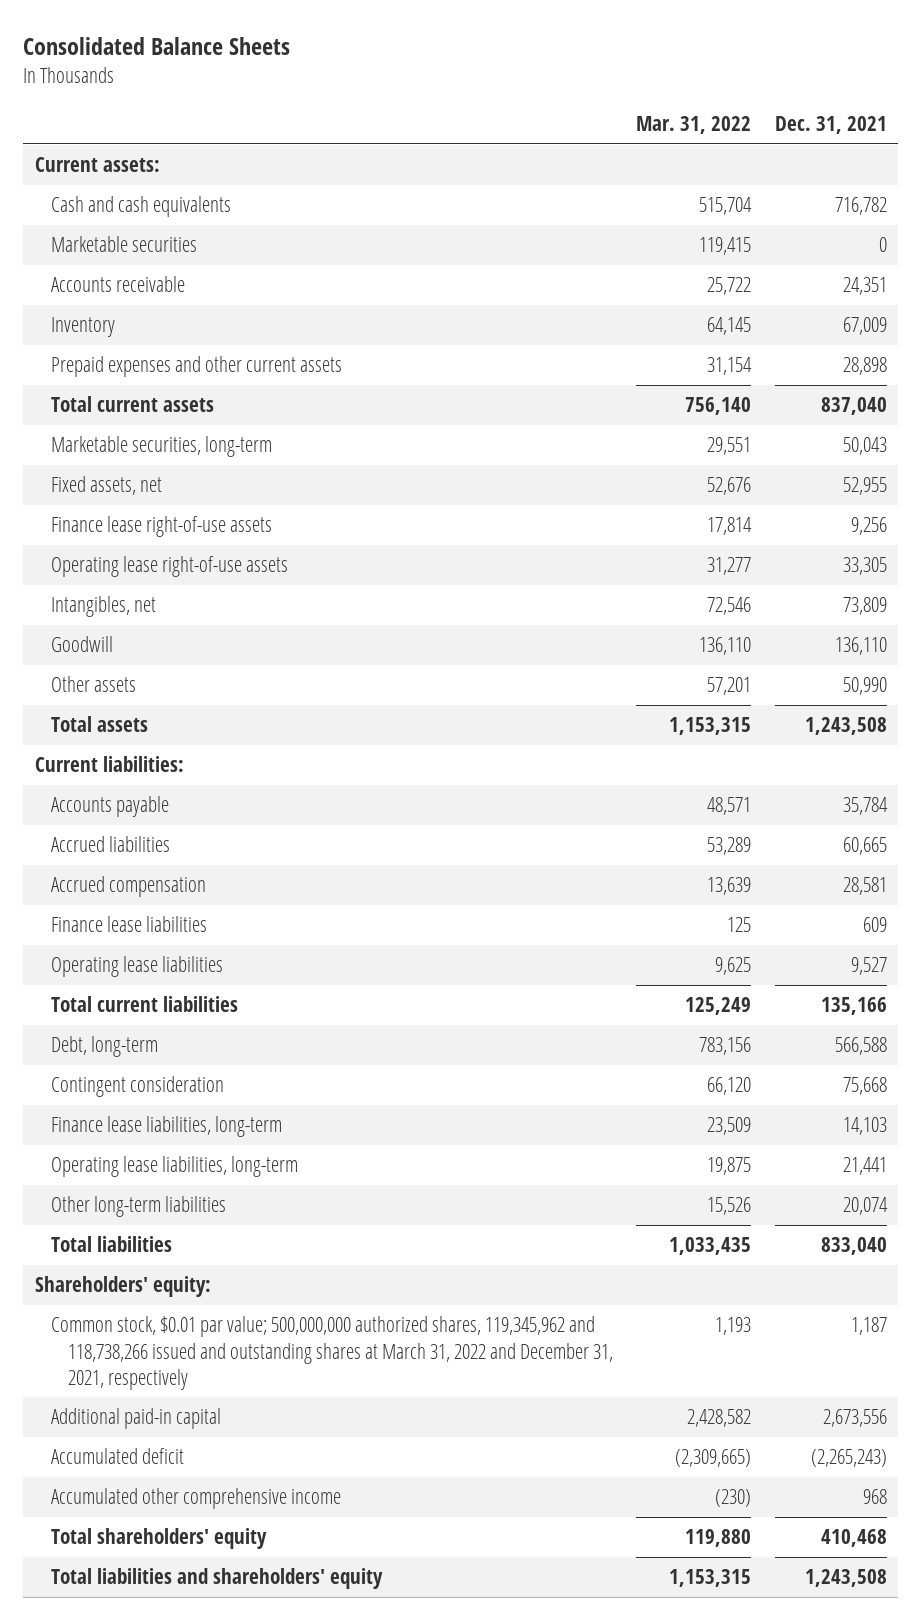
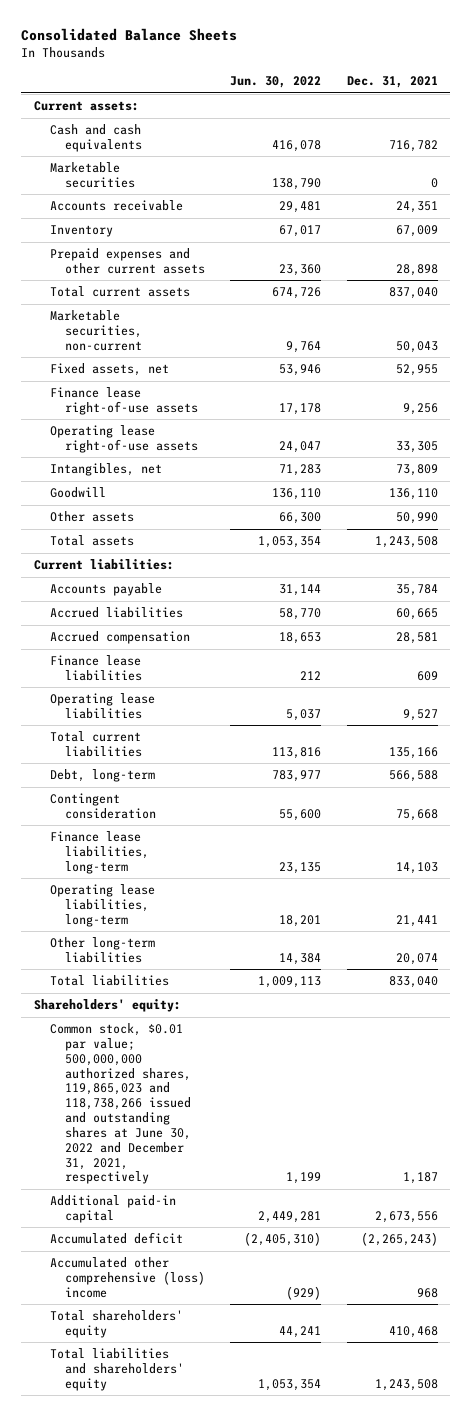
- | Mar. 31, 2022 | Dec. 31, 2021
+ | Jun. 30, 2022 | Dec. 31, 2021
- Marketable securities, long-term | 29,551 | 50,043
+ Marketable securities, non-current | 9,764 | 50,043
- Common stock, $0.01 par value; 500,000,000 authorized shares, 119,345,962 and 118,738,266 issued and outstanding shares at March 31, 2022 and December 31, 2021, respectively | 1,193 | 1,187
+ Common stock, $0.01 par value; 500,000,000 authorized shares, 119,865,023 and 118,738,266 issued and outstanding shares at June 30, 2022 and December 31, 2021, respectively | 1,199 | 1,187
- Accumulated other comprehensive income | (230) | 968
+ Accumulated other comprehensive (loss) income | (929) | 968

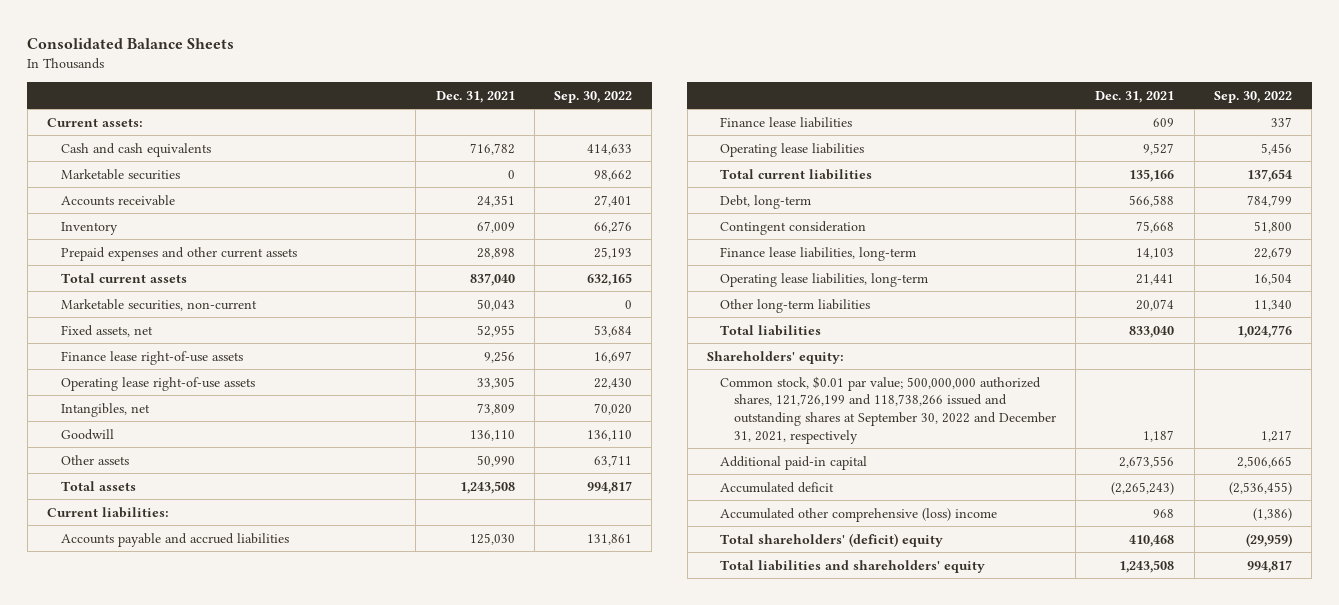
- | Jun. 30, 2022 | Dec. 31, 2021
+ | Dec. 31, 2021 | Sep. 30, 2022
- Accounts payable | 31,144 | 35,784
- Accrued liabilities | 58,770 | 60,665
- Accrued compensation | 18,653 | 28,581
+ Accounts payable and accrued liabilities | 125,030 | 131,861
- Common stock, $0.01 par value; 500,000,000 authorized shares, 119,865,023 and 118,738,266 issued and outstanding shares at June 30, 2022 and December 31, 2021, respectively | 1,199 | 1,187
+ Common stock, $0.01 par value; 500,000,000 authorized shares, 121,726,199 and 118,738,266 issued and outstanding shares at September 30, 2022 and December 31, 2021, respectively | 1,187 | 1,217
- Total shareholders' equity | 44,241 | 410,468
+ Total shareholders' (deficit) equity | 410,468 | (29,959)

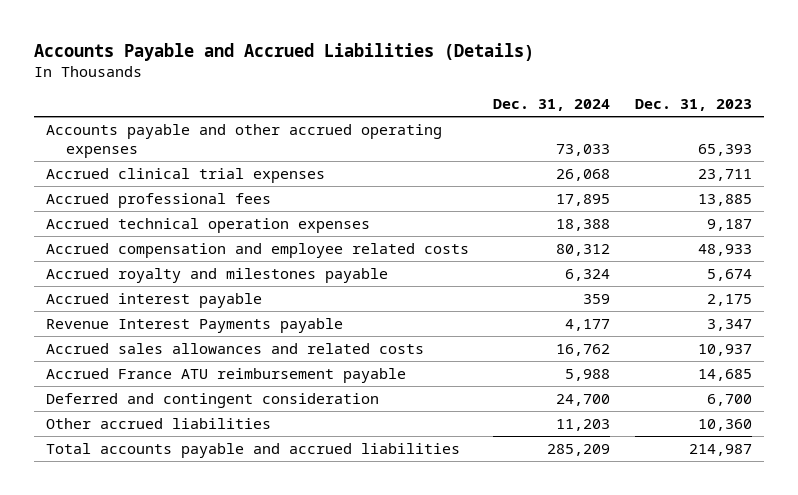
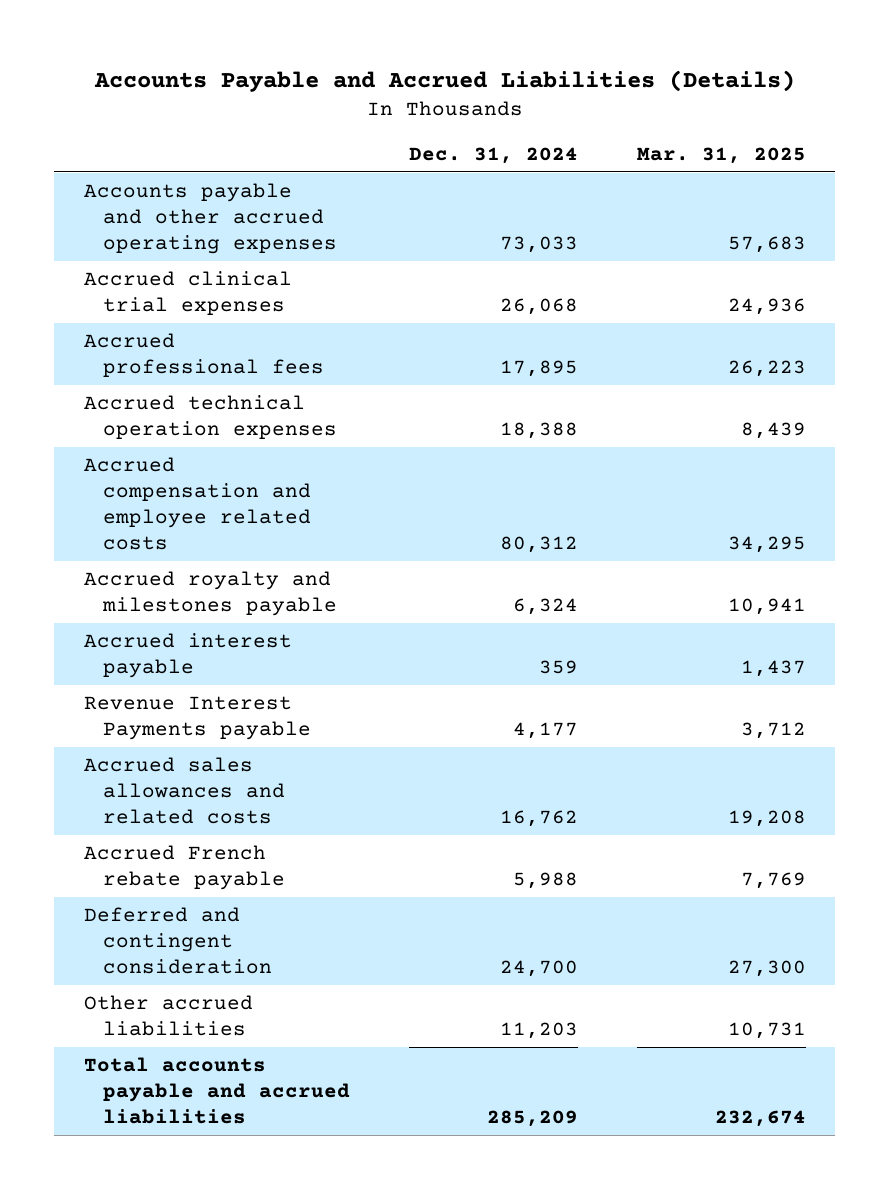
- | Dec. 31, 2024 | Dec. 31, 2023
+ | Dec. 31, 2024 | Mar. 31, 2025
- Accrued France ATU reimbursement payable | 5,988 | 14,685
+ Accrued French rebate payable | 5,988 | 7,769

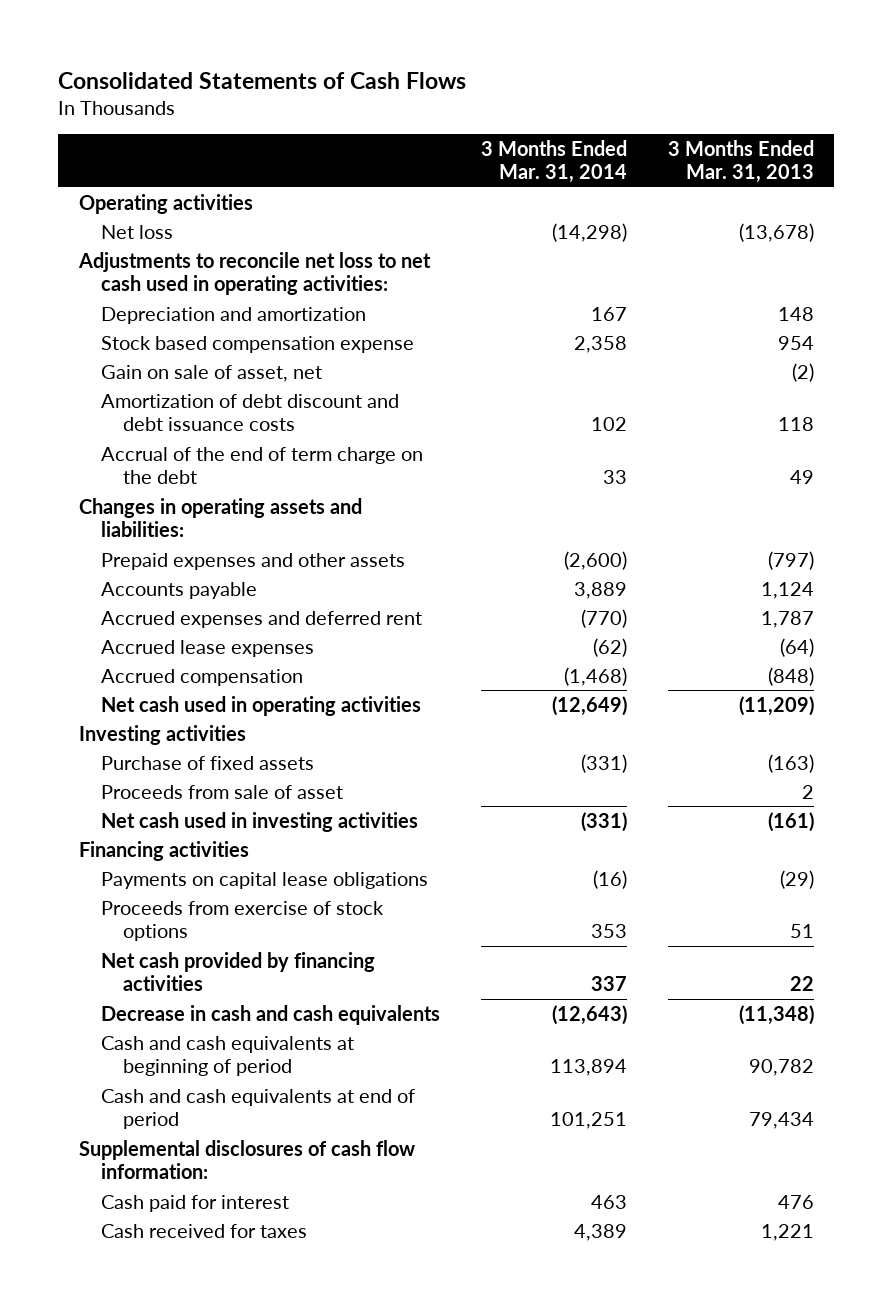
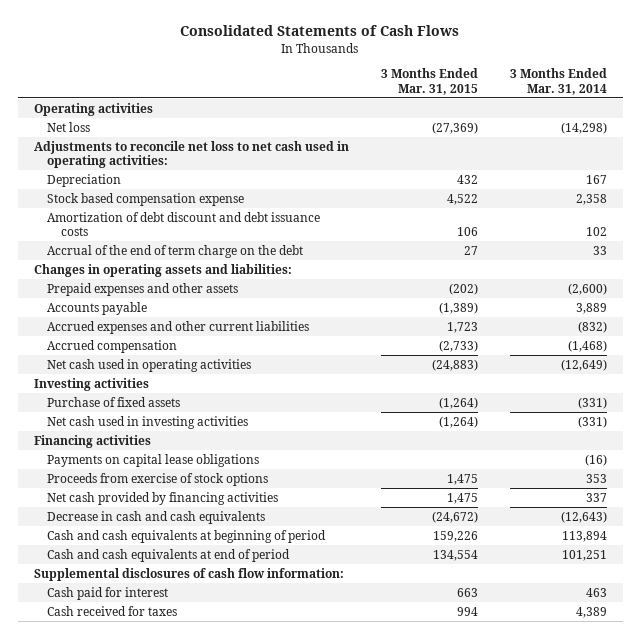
- | 3 Months Ended Mar. 31, 2014 | 3 Months Ended Mar. 31, 2013
+ | 3 Months Ended Mar. 31, 2015 | 3 Months Ended Mar. 31, 2014
- Depreciation and amortization | 167 | 148
+ Depreciation | 432 | 167
- Gain on sale of asset, net | | (2)
- Accrued expenses and deferred rent | (770) | 1,787
- Accrued lease expenses | (62) | (64)
+ Accrued expenses and other current liabilities | 1,723 | (832)
- Proceeds from sale of asset | | 2

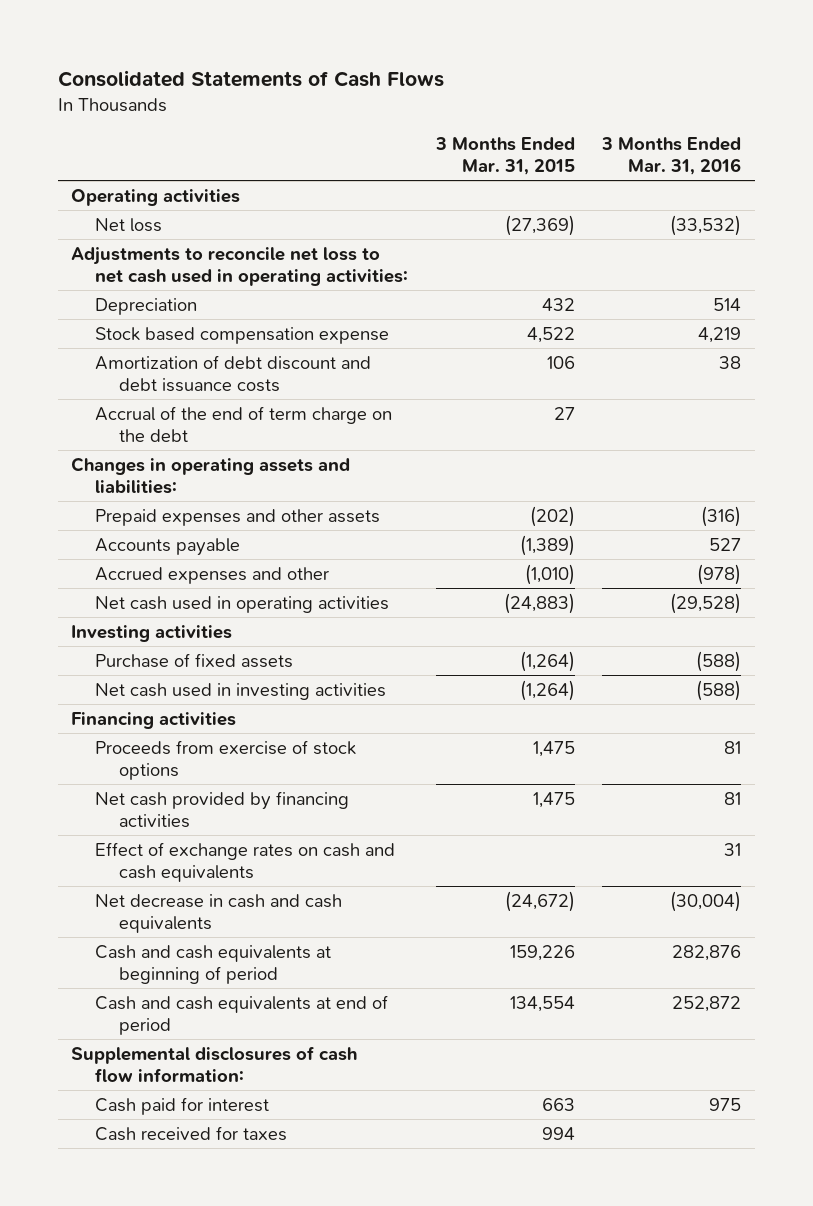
- | 3 Months Ended Mar. 31, 2015 | 3 Months Ended Mar. 31, 2014
+ | 3 Months Ended Mar. 31, 2015 | 3 Months Ended Mar. 31, 2016
- Accrued expenses and other current liabilities | 1,723 | (832)
- Accrued compensation | (2,733) | (1,468)
+ Accrued expenses and other | (1,010) | (978)
- Payments on capital lease obligations | | (16)
- Decrease in cash and cash equivalents | (24,672) | (12,643)
+ Effect of exchange rates on cash and cash equivalents | | 31
+ Net decrease in cash and cash equivalents | (24,672) | (30,004)

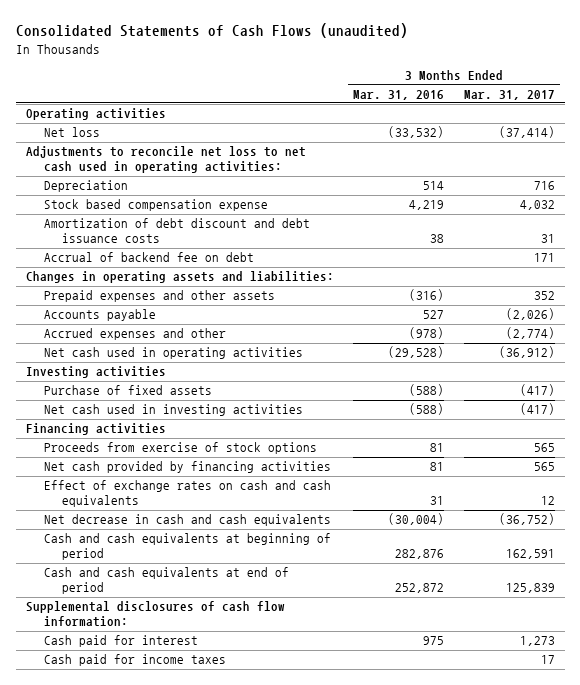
- Consolidated Statements of Cash Flows
+ Consolidated Statements of Cash Flows (unaudited)
- | 3 Months Ended Mar. 31, 2015 | 3 Months Ended Mar. 31, 2016
+ | 3 Months Ended Mar. 31, 2016 | 3 Months Ended Mar. 31, 2017
- Accrual of the end of term charge on the debt | 27 |
+ Accrual of backend fee on debt | | 171
- Cash received for taxes | 994 |
+ Cash paid for income taxes | | 17

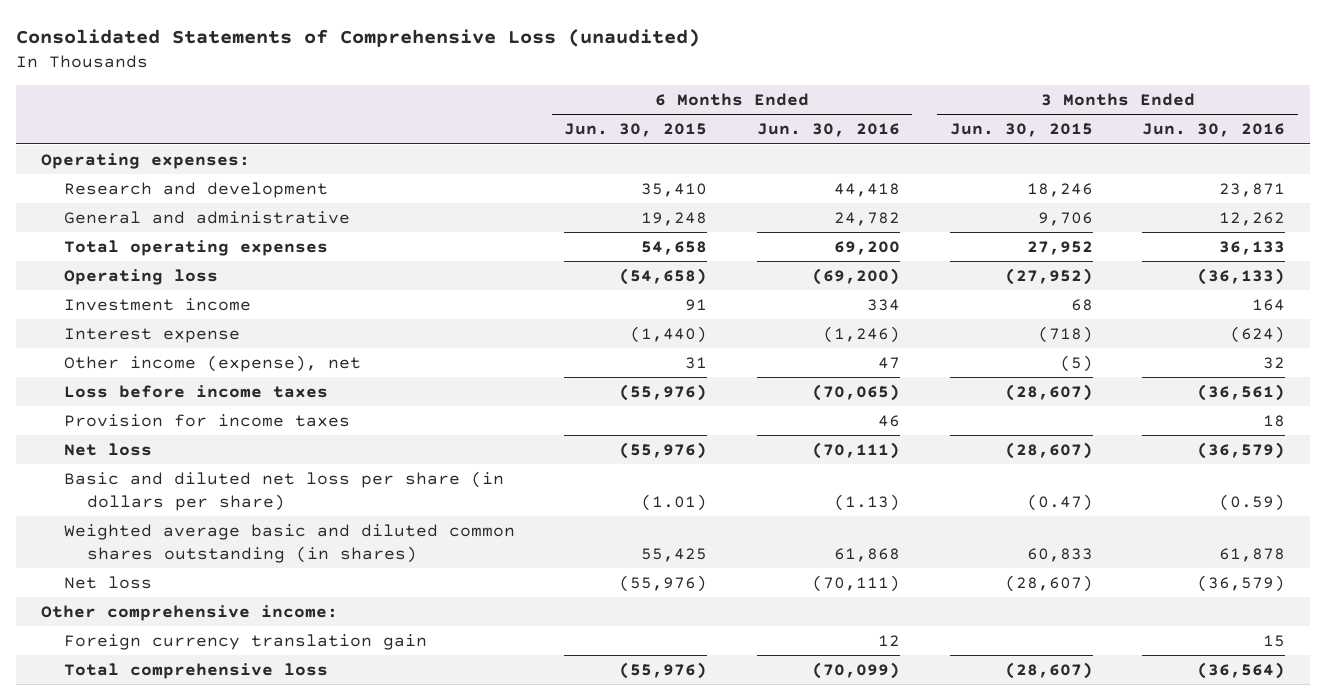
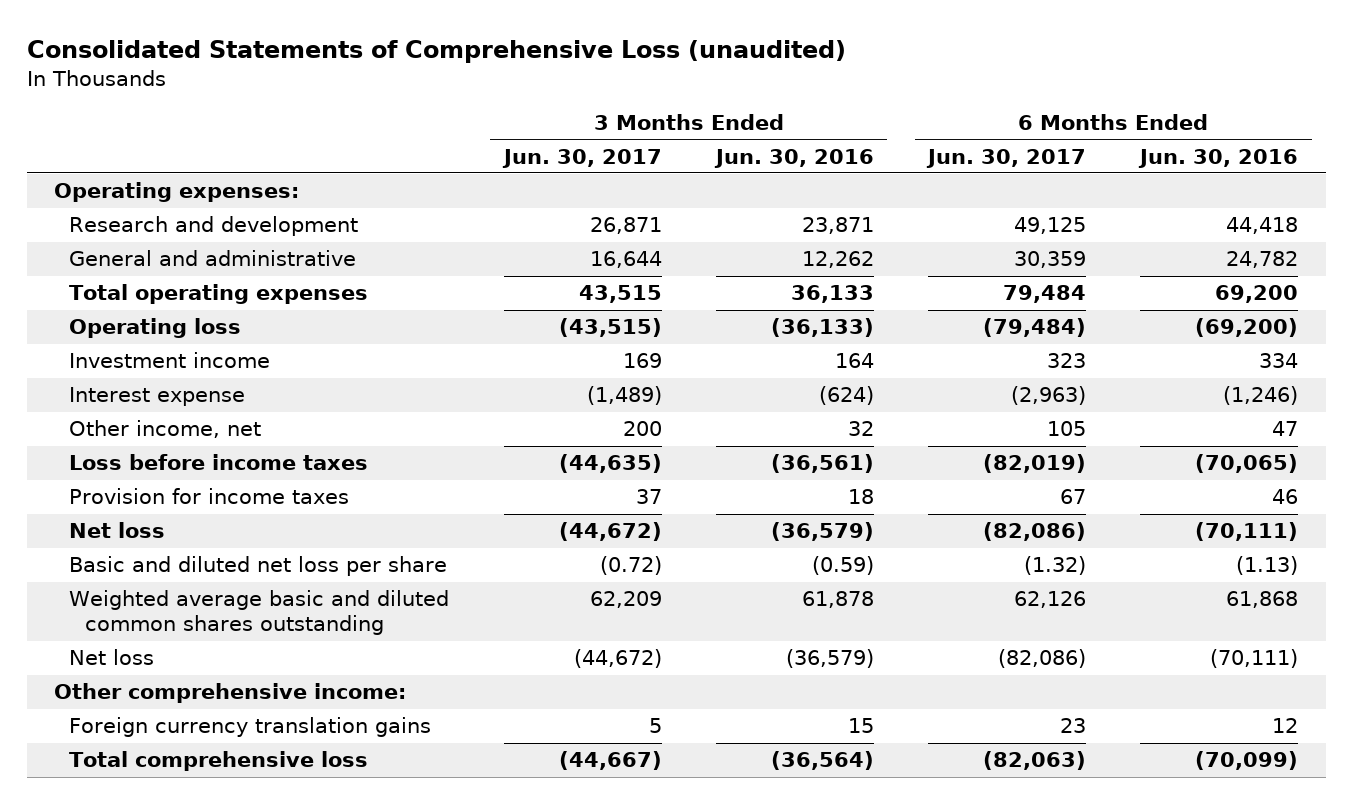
- | 6 Months Ended Jun. 30, 2015 | 6 Months Ended Jun. 30, 2016 | 3 Months Ended Jun. 30, 2015 | 3 Months Ended Jun. 30, 2016
+ | 3 Months Ended Jun. 30, 2017 | 3 Months Ended Jun. 30, 2016 | 6 Months Ended Jun. 30, 2017 | 6 Months Ended Jun. 30, 2016
- Other income (expense), net | 31 | 47 | (5) | 32
+ Other income, net | 200 | 32 | 105 | 47
- Basic and diluted net loss per share (in dollars per share) | (1.01) | (1.13) | (0.47) | (0.59)
- Weighted average basic and diluted common shares outstanding (in shares) | 55,425 | 61,868 | 60,833 | 61,878
+ Basic and diluted net loss per share | (0.72) | (0.59) | (1.32) | (1.13)
+ Weighted average basic and diluted common shares outstanding | 62,209 | 61,878 | 62,126 | 61,868
- Foreign currency translation gain | | 12 | | 15
+ Foreign currency translation gains | 5 | 15 | 23 | 12

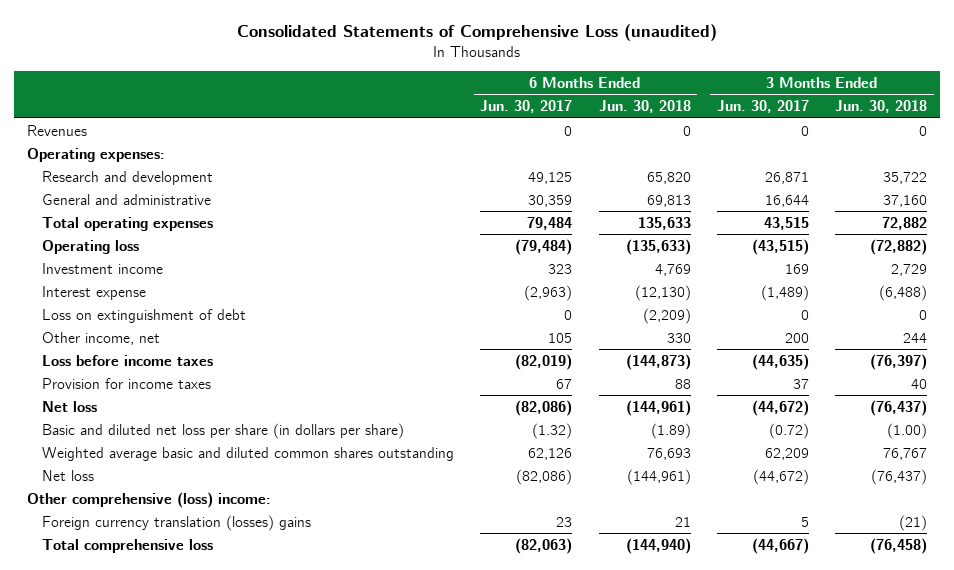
- | 3 Months Ended Jun. 30, 2017 | 3 Months Ended Jun. 30, 2016 | 6 Months Ended Jun. 30, 2017 | 6 Months Ended Jun. 30, 2016
+ | 6 Months Ended Jun. 30, 2017 | 6 Months Ended Jun. 30, 2018 | 3 Months Ended Jun. 30, 2017 | 3 Months Ended Jun. 30, 2018
+ Revenues | 0 | 0 | 0 | 0
+ Loss on extinguishment of debt | 0 | (2,209) | 0 | 0
- Basic and diluted net loss per share | (0.72) | (0.59) | (1.32) | (1.13)
+ Basic and diluted net loss per share (in dollars per share) | (1.32) | (1.89) | (0.72) | (1.00)
- Other comprehensive income:
- Foreign currency translation gains | 5 | 15 | 23 | 12
+ Other comprehensive (loss) income:
+ Foreign currency translation (losses) gains | 23 | 21 | 5 | (21)

